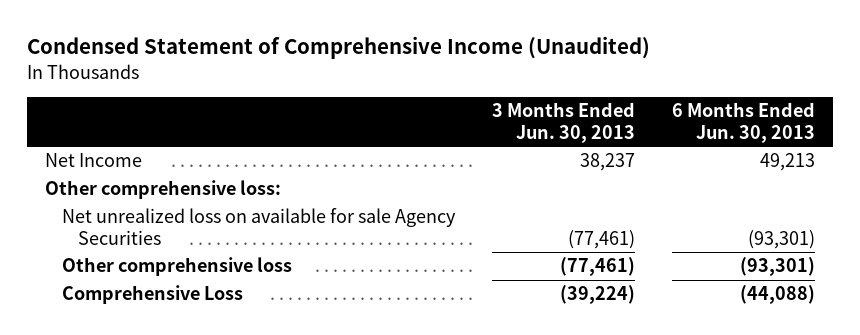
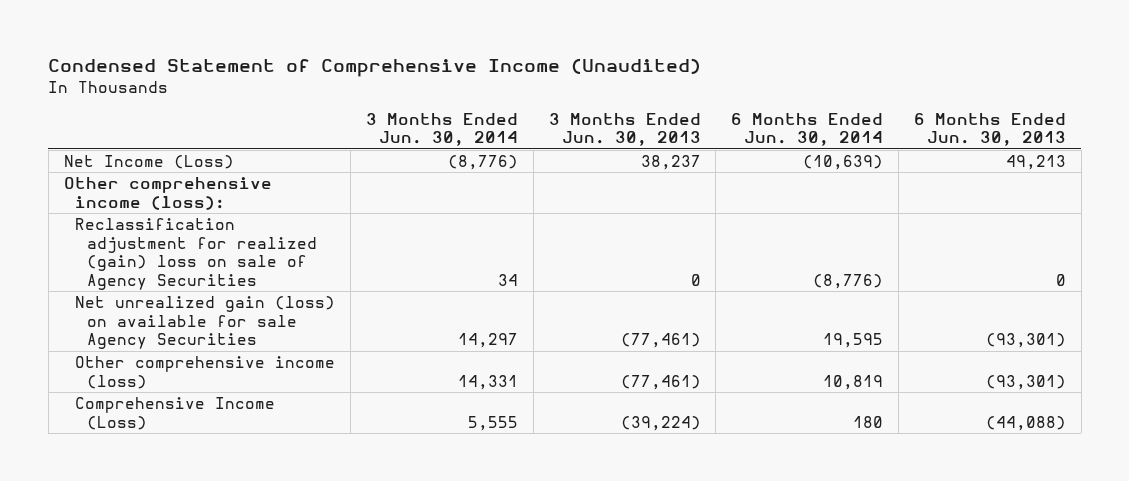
- | 3 Months Ended Jun. 30, 2013 | 6 Months Ended Jun. 30, 2013
+ | 3 Months Ended Jun. 30, 2014 | 3 Months Ended Jun. 30, 2013 | 6 Months Ended Jun. 30, 2014 | 6 Months Ended Jun. 30, 2013
- Net Income | 38,237 | 49,213
- Other comprehensive loss:
- Net unrealized loss on available for sale Agency Securities | (77,461) | (93,301)
- Other comprehensive loss | (77,461) | (93,301)
- Comprehensive Loss | (39,224) | (44,088)
+ Net Income (Loss) | (8,776) | 38,237 | (10,639) | 49,213
+ Other comprehensive income (loss):
+ Reclassification adjustment for realized (gain) loss on sale of Agency Securities | 34 | 0 | (8,776) | 0
+ Net unrealized gain (loss) on available for sale Agency Securities | 14,297 | (77,461) | 19,595 | (93,301)
+ Other comprehensive income (loss) | 14,331 | (77,461) | 10,819 | (93,301)
+ Comprehensive Income (Loss) | 5,555 | (39,224) | 180 | (44,088)

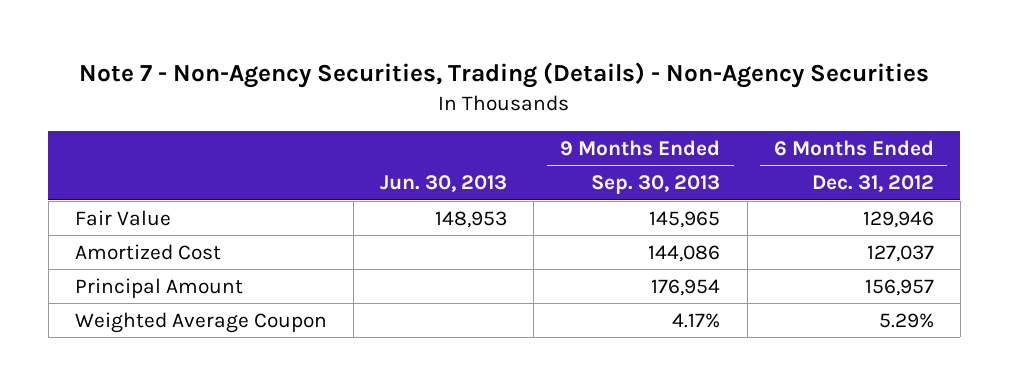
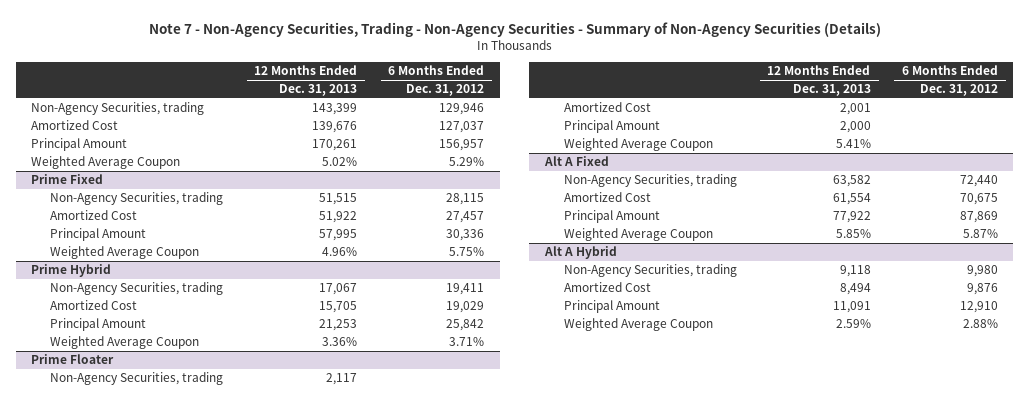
- Note 7 - Non-Agency Securities, Trading (Details) - Non-Agency Securities
+ Note 7 - Non-Agency Securities, Trading - Non-Agency Securities - Summary of Non-Agency Securities (Details)
- | Jun. 30, 2013 | 9 Months Ended Sep. 30, 2013 | 6 Months Ended Dec. 31, 2012
+ | 12 Months Ended Dec. 31, 2013 | 6 Months Ended Dec. 31, 2012
- Fair Value | 148,953 | 145,965 | 129,946
+ Non-Agency Securities, trading | 143,399 | 129,946
+ Prime Fixed
+ Non-Agency Securities, trading | 51,515 | 28,115
+ Amortized Cost | 51,922 | 27,457
+ Principal Amount | 57,995 | 30,336
+ Weighted Average Coupon | 4.96% | 5.75%
+ Prime Hybrid
+ Non-Agency Securities, trading | 17,067 | 19,411
+ Amortized Cost | 15,705 | 19,029
+ Principal Amount | 21,253 | 25,842
+ Weighted Average Coupon | 3.36% | 3.71%
+ Prime Floater
+ Non-Agency Securities, trading | 2,117 |
+ Amortized Cost | 2,001 |
+ Principal Amount | 2,000 |
+ Weighted Average Coupon | 5.41% |
+ Alt A Fixed
+ Non-Agency Securities, trading | 63,582 | 72,440
+ Amortized Cost | 61,554 | 70,675
+ Principal Amount | 77,922 | 87,869
+ Weighted Average Coupon | 5.85% | 5.87%
+ Alt A Hybrid
+ Non-Agency Securities, trading | 9,118 | 9,980
+ Amortized Cost | 8,494 | 9,876
+ Principal Amount | 11,091 | 12,910
+ Weighted Average Coupon | 2.59% | 2.88%

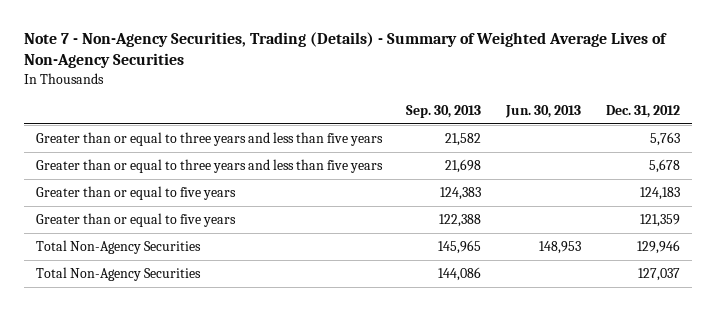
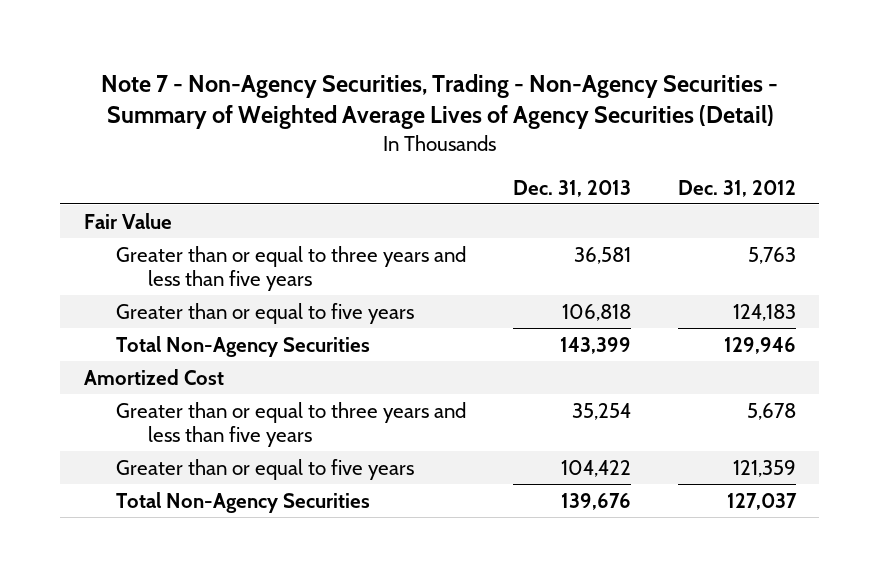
- Note 7 - Non-Agency Securities, Trading (Details) - Summary of Weighted Average Lives of Non-Agency Securities
+ Note 7 - Non-Agency Securities, Trading - Non-Agency Securities - Summary of Weighted Average Lives of Agency Securities (Detail)
- | Sep. 30, 2013 | Jun. 30, 2013 | Dec. 31, 2012
+ | Dec. 31, 2013 | Dec. 31, 2012
+ Fair Value
+ Amortized Cost
moved down: Greater than or equal to three years and less than five years | 35,254 | 5,678
moved down: Greater than or equal to five years | 104,422 | 121,359

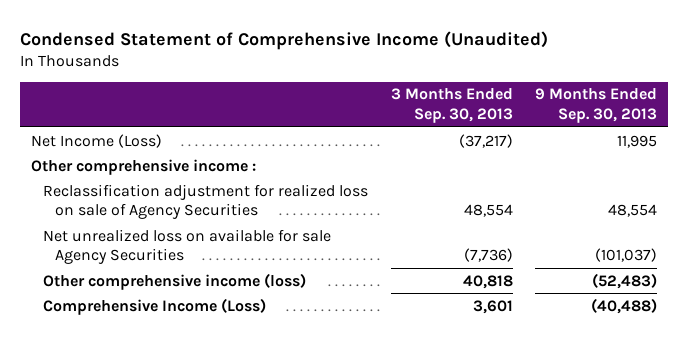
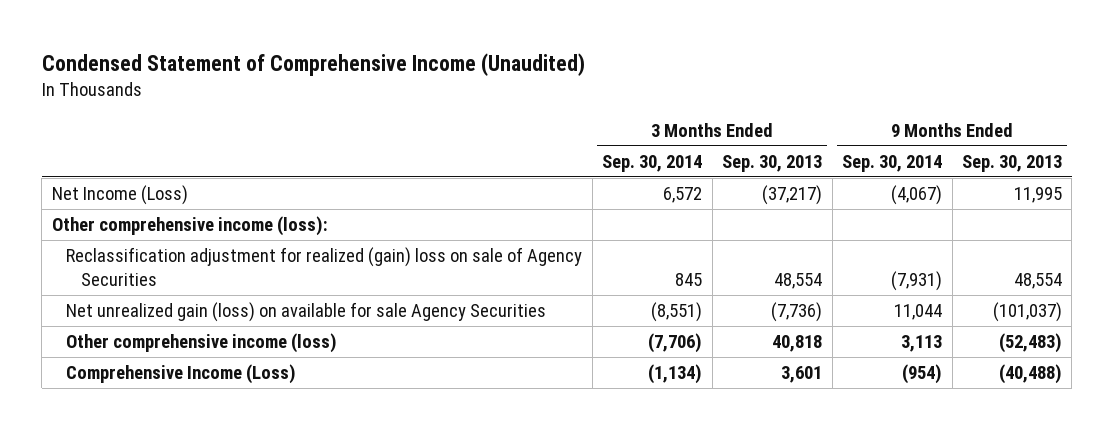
- | 3 Months Ended Sep. 30, 2013 | 9 Months Ended Sep. 30, 2013
+ | 3 Months Ended Sep. 30, 2014 | 3 Months Ended Sep. 30, 2013 | 9 Months Ended Sep. 30, 2014 | 9 Months Ended Sep. 30, 2013
- Other comprehensive income :
- Reclassification adjustment for realized loss on sale of Agency Securities | 48,554 | 48,554
- Net unrealized loss on available for sale Agency Securities | (7,736) | (101,037)
+ Other comprehensive income (loss):
+ Reclassification adjustment for realized (gain) loss on sale of Agency Securities | 845 | 48,554 | (7,931) | 48,554
+ Net unrealized gain (loss) on available for sale Agency Securities | (8,551) | (7,736) | 11,044 | (101,037)

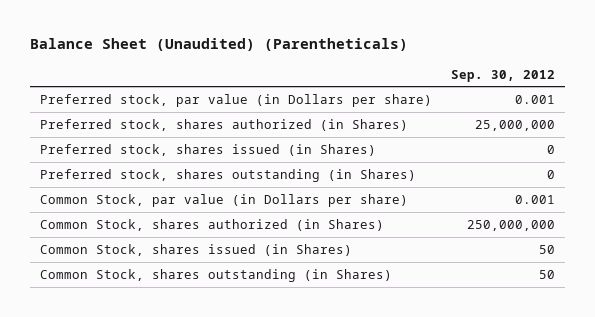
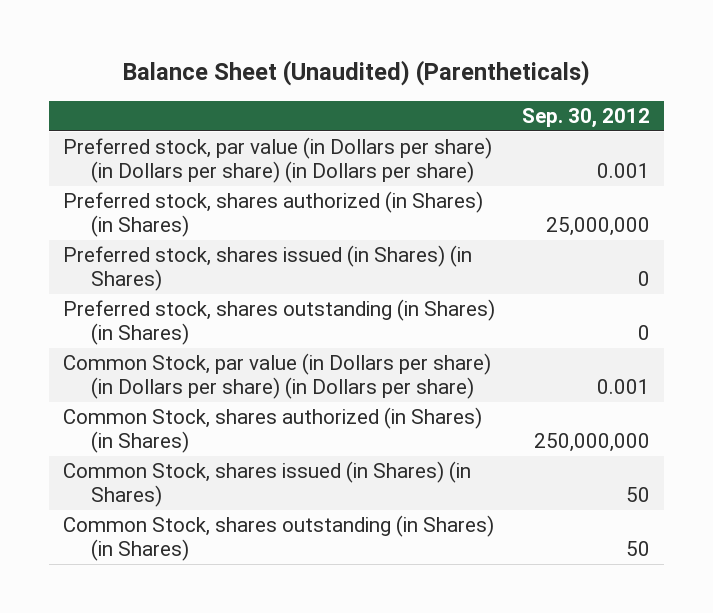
- Preferred stock, par value (in Dollars per share) | 0.001
- Preferred stock, shares authorized (in Shares) | 25,000,000
- Preferred stock, shares issued (in Shares) | 0
- Preferred stock, shares outstanding (in Shares) | 0
- Common Stock, par value (in Dollars per share) | 0.001
- Common Stock, shares authorized (in Shares) | 250,000,000
- Common Stock, shares issued (in Shares) | 50
- Common Stock, shares outstanding (in Shares) | 50
+ Preferred stock, par value (in Dollars per share) (in Dollars per share) (in Dollars per share) | 0.001
+ Preferred stock, shares authorized (in Shares) (in Shares) | 25,000,000
+ Preferred stock, shares issued (in Shares) (in Shares) | 0
+ Preferred stock, shares outstanding (in Shares) (in Shares) | 0
+ Common Stock, par value (in Dollars per share) (in Dollars per share) (in Dollars per share) | 0.001
+ Common Stock, shares authorized (in Shares) (in Shares) | 250,000,000
+ Common Stock, shares issued (in Shares) (in Shares) | 50
+ Common Stock, shares outstanding (in Shares) (in Shares) | 50

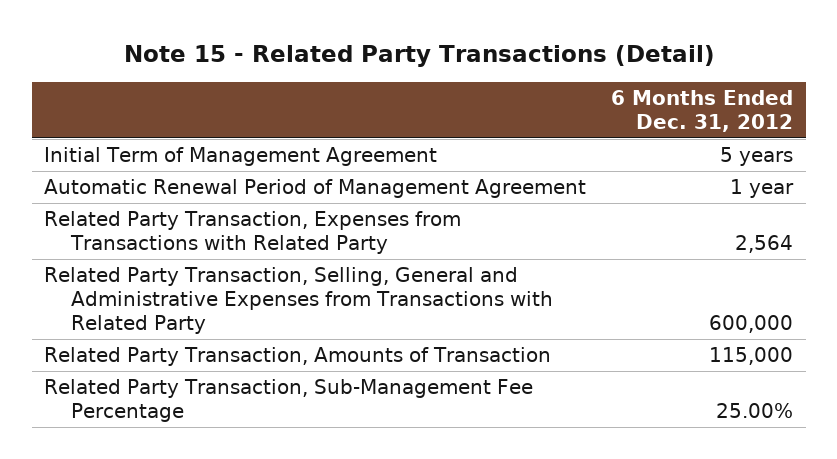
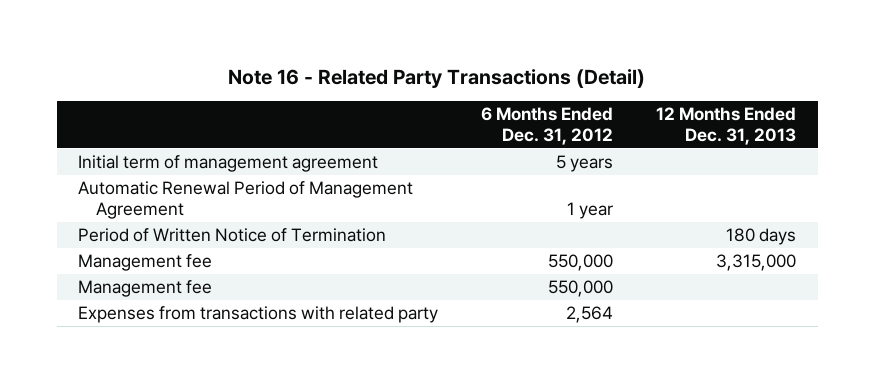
- Note 15 - Related Party Transactions (Detail)
+ Note 16 - Related Party Transactions (Detail)
- | 6 Months Ended Dec. 31, 2012
+ | 6 Months Ended Dec. 31, 2012 | 12 Months Ended Dec. 31, 2013
- Initial Term of Management Agreement | 5 years
+ Initial term of management agreement | 5 years |
- Related Party Transaction, Expenses from Transactions with Related Party | 2,564
- Related Party Transaction, Selling, General and Administrative Expenses from Transactions with Related Party | 600,000
- Related Party Transaction, Amounts of Transaction | 115,000
- Related Party Transaction, Sub-Management Fee Percentage | 25.00%
+ Period of Written Notice of Termination | | 180 days
+ Management fee | 550,000 | 3,315,000
+ Management fee | 550,000 |
+ Expenses from transactions with related party | 2,564 |

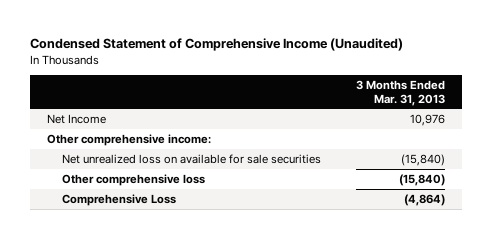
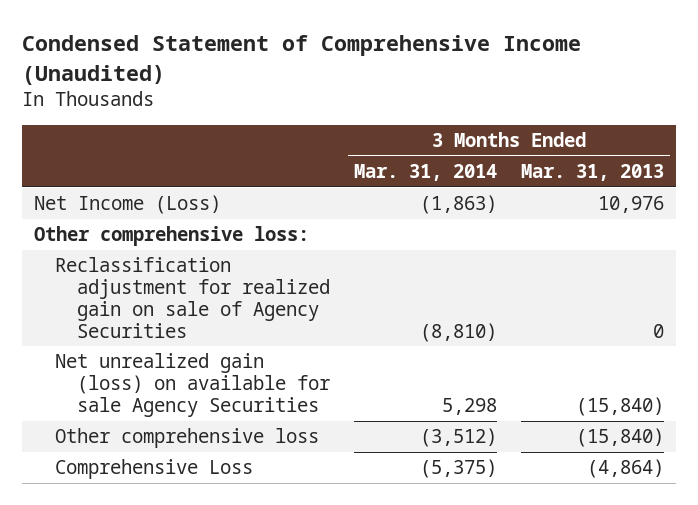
- | 3 Months Ended Mar. 31, 2013
+ | 3 Months Ended Mar. 31, 2014 | 3 Months Ended Mar. 31, 2013
- Net Income | 10,976
- Other comprehensive income:
- Net unrealized loss on available for sale securities | (15,840)
+ Net Income (Loss) | (1,863) | 10,976
+ Other comprehensive loss:
+ Reclassification adjustment for realized gain on sale of Agency Securities | (8,810) | 0
+ Net unrealized gain (loss) on available for sale Agency Securities | 5,298 | (15,840)

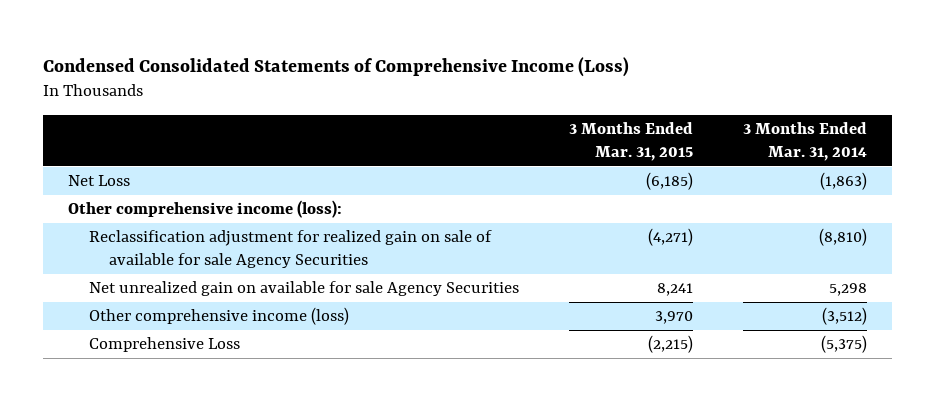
- Condensed Statement of Comprehensive Income (Unaudited)
+ Condensed Consolidated Statements of Comprehensive Income (Loss)
- | 3 Months Ended Mar. 31, 2014 | 3 Months Ended Mar. 31, 2013
+ | 3 Months Ended Mar. 31, 2015 | 3 Months Ended Mar. 31, 2014
- Net Income (Loss) | (1,863) | 10,976
- Other comprehensive loss:
- Reclassification adjustment for realized gain on sale of Agency Securities | (8,810) | 0
- Net unrealized gain (loss) on available for sale Agency Securities | 5,298 | (15,840)
- Other comprehensive loss | (3,512) | (15,840)
+ Net Loss | (6,185) | (1,863)
+ Other comprehensive income (loss):
+ Reclassification adjustment for realized gain on sale of available for sale Agency Securities | (4,271) | (8,810)
+ Net unrealized gain on available for sale Agency Securities | 8,241 | 5,298
+ Other comprehensive income (loss) | 3,970 | (3,512)

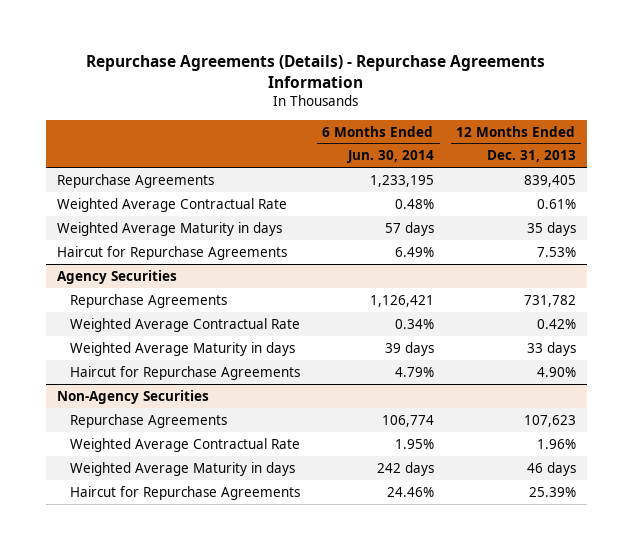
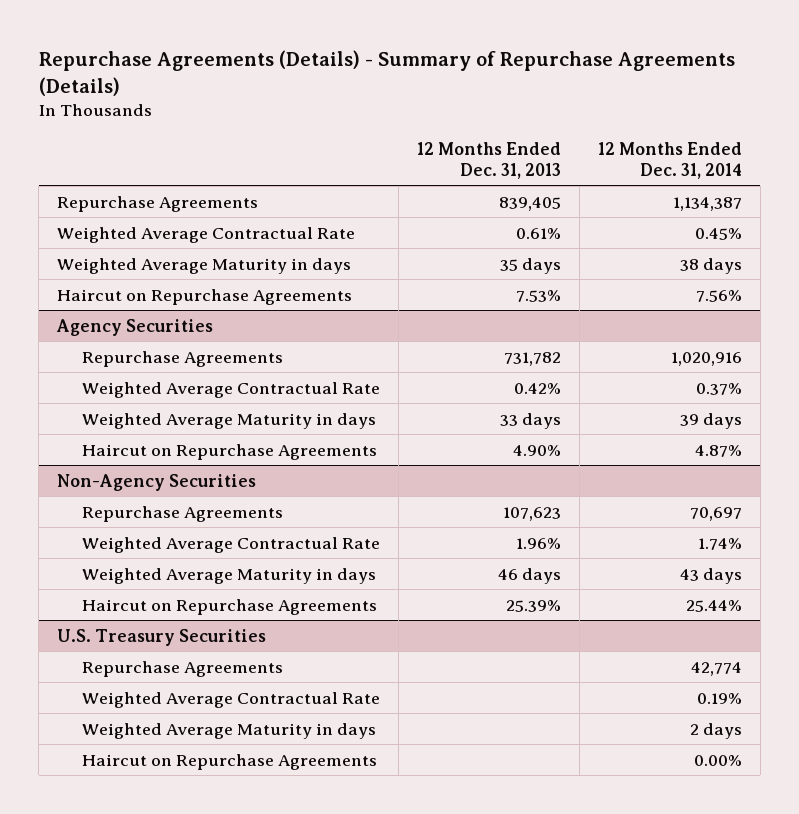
- Repurchase Agreements (Details) - Repurchase Agreements Information
+ Repurchase Agreements (Details) - Summary of Repurchase Agreements (Details)
- | 6 Months Ended Jun. 30, 2014 | 12 Months Ended Dec. 31, 2013
+ | 12 Months Ended Dec. 31, 2013 | 12 Months Ended Dec. 31, 2014
- Haircut for Repurchase Agreements | 6.49% | 7.53%
+ Haircut on Repurchase Agreements | 7.53% | 7.56%
@ Agency Securities
- Haircut for Repurchase Agreements | 4.79% | 4.90%
+ Haircut on Repurchase Agreements | 4.90% | 4.87%
@ Non-Agency Securities
- Haircut for Repurchase Agreements | 24.46% | 25.39%
+ Haircut on Repurchase Agreements | 25.39% | 25.44%
+ U.S. Treasury Securities
+ Repurchase Agreements | | 42,774
+ Weighted Average Contractual Rate | | 0.19%
+ Weighted Average Maturity in days | | 2 days
+ Haircut on Repurchase Agreements | | 0.00%

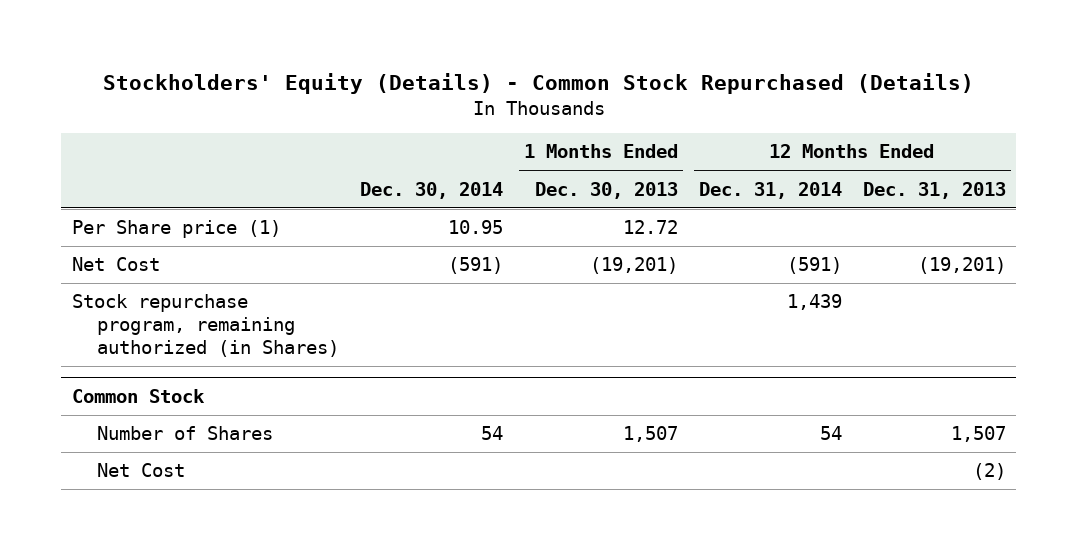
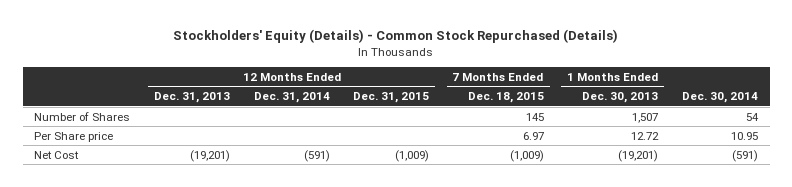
- | Dec. 30, 2014 | 1 Months Ended Dec. 30, 2013 | 12 Months Ended Dec. 31, 2014 | 12 Months Ended Dec. 31, 2013
+ | 12 Months Ended Dec. 31, 2013 | 12 Months Ended Dec. 31, 2014 | 12 Months Ended Dec. 31, 2015 | 7 Months Ended Dec. 18, 2015 | 1 Months Ended Dec. 30, 2013 | Dec. 30, 2014
- Per Share price (1) | 10.95 | 12.72 | |
+ Number of Shares | | | | 145 | 1,507 | 54
+ Per Share price | | | | 6.97 | 12.72 | 10.95
- Stock repurchase program, remaining authorized (in Shares) | | | 1,439 |
- Common Stock
- Number of Shares | 54 | 1,507 | 54 | 1,507
- Net Cost | | | | (2)

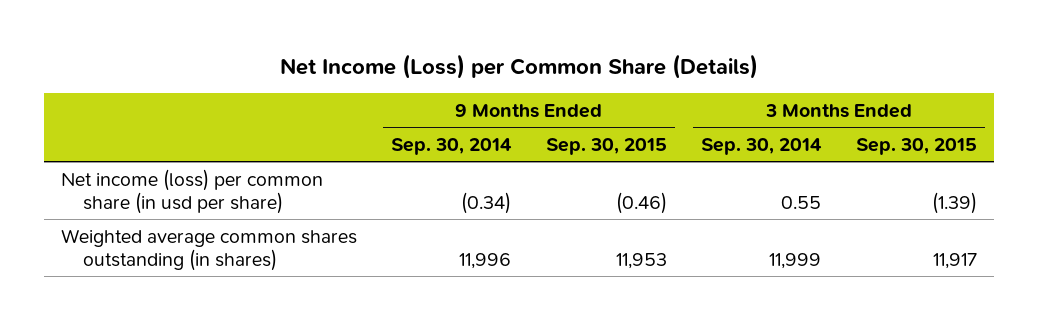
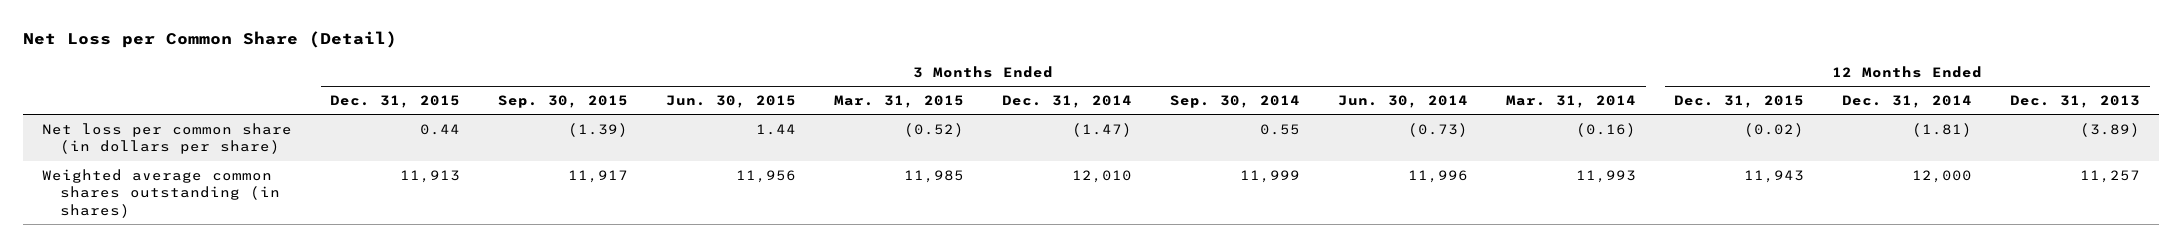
- Net Income (Loss) per Common Share (Details)
+ Net Loss per Common Share (Detail)
- | 9 Months Ended Sep. 30, 2014 | 9 Months Ended Sep. 30, 2015 | 3 Months Ended Sep. 30, 2014 | 3 Months Ended Sep. 30, 2015
+ | 3 Months Ended Dec. 31, 2015 | 3 Months Ended Sep. 30, 2015 | 3 Months Ended Jun. 30, 2015 | 3 Months Ended Mar. 31, 2015 | 3 Months Ended Dec. 31, 2014 | 3 Months Ended Sep. 30, 2014 | 3 Months Ended Jun. 30, 2014 | 3 Months Ended Mar. 31, 2014 | 12 Months Ended Dec. 31, 2015 | 12 Months Ended Dec. 31, 2014 | 12 Months Ended Dec. 31, 2013
- Net income (loss) per common share (in usd per share) | (0.34) | (0.46) | 0.55 | (1.39)
+ Net loss per common share (in dollars per share) | 0.44 | (1.39) | 1.44 | (0.52) | (1.47) | 0.55 | (0.73) | (0.16) | (0.02) | (1.81) | (3.89)

